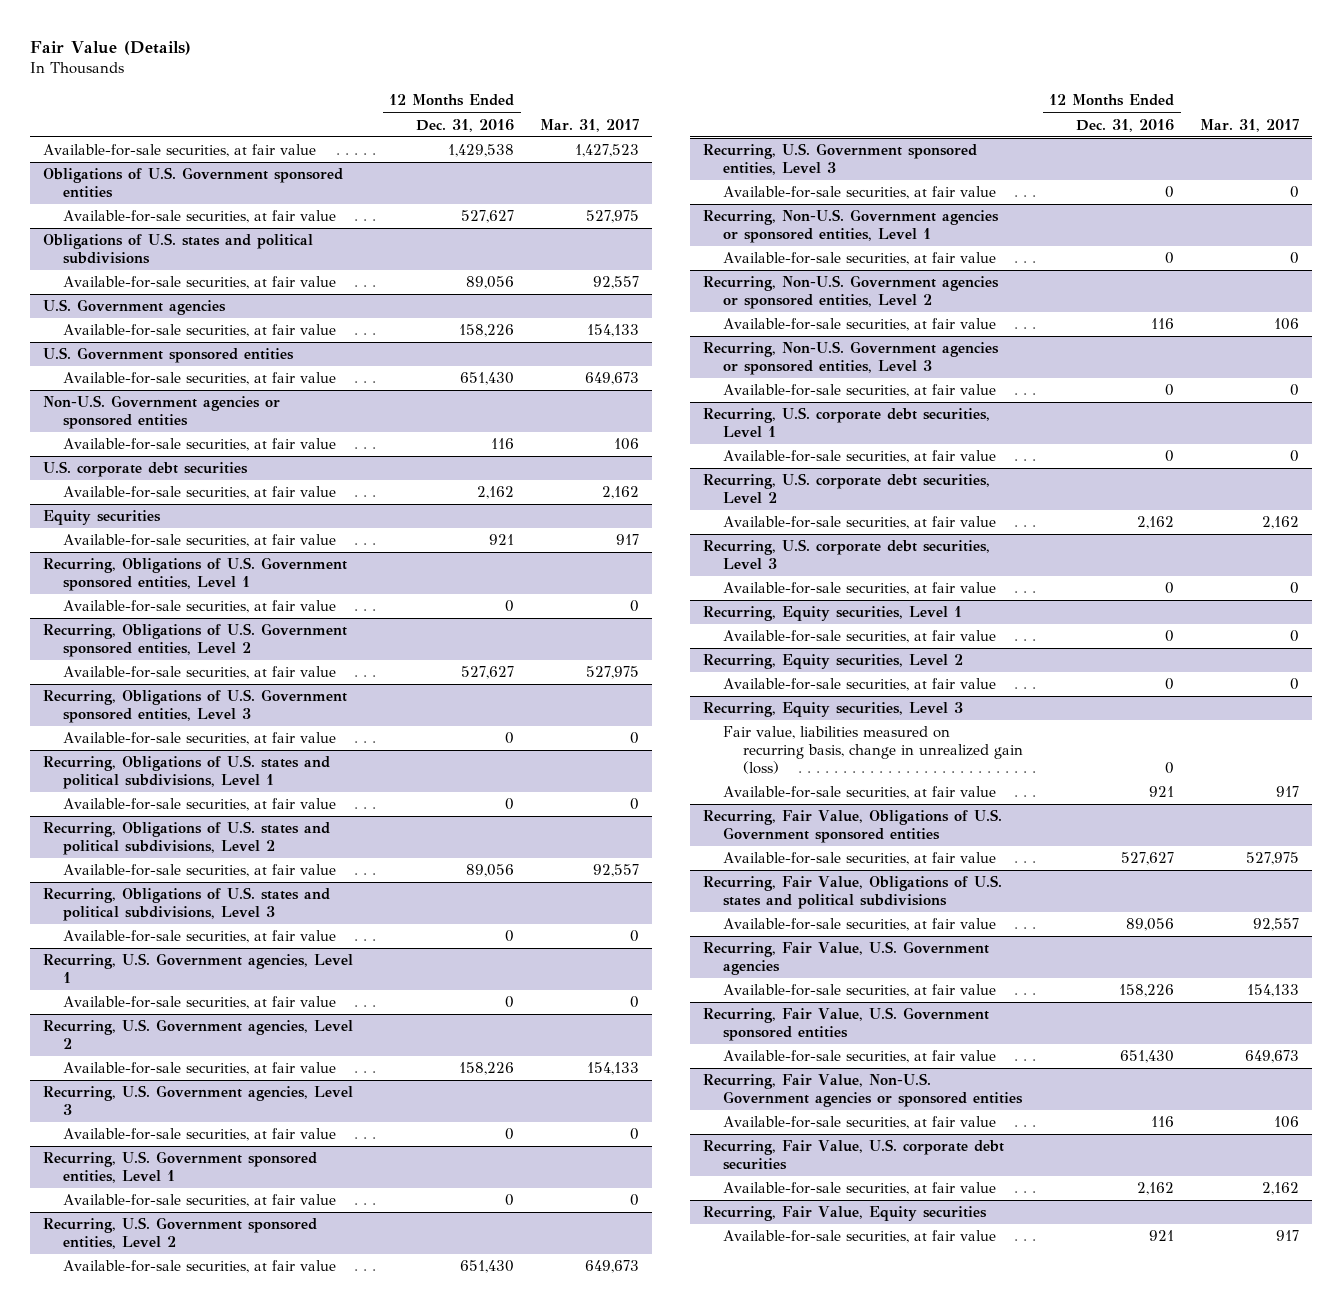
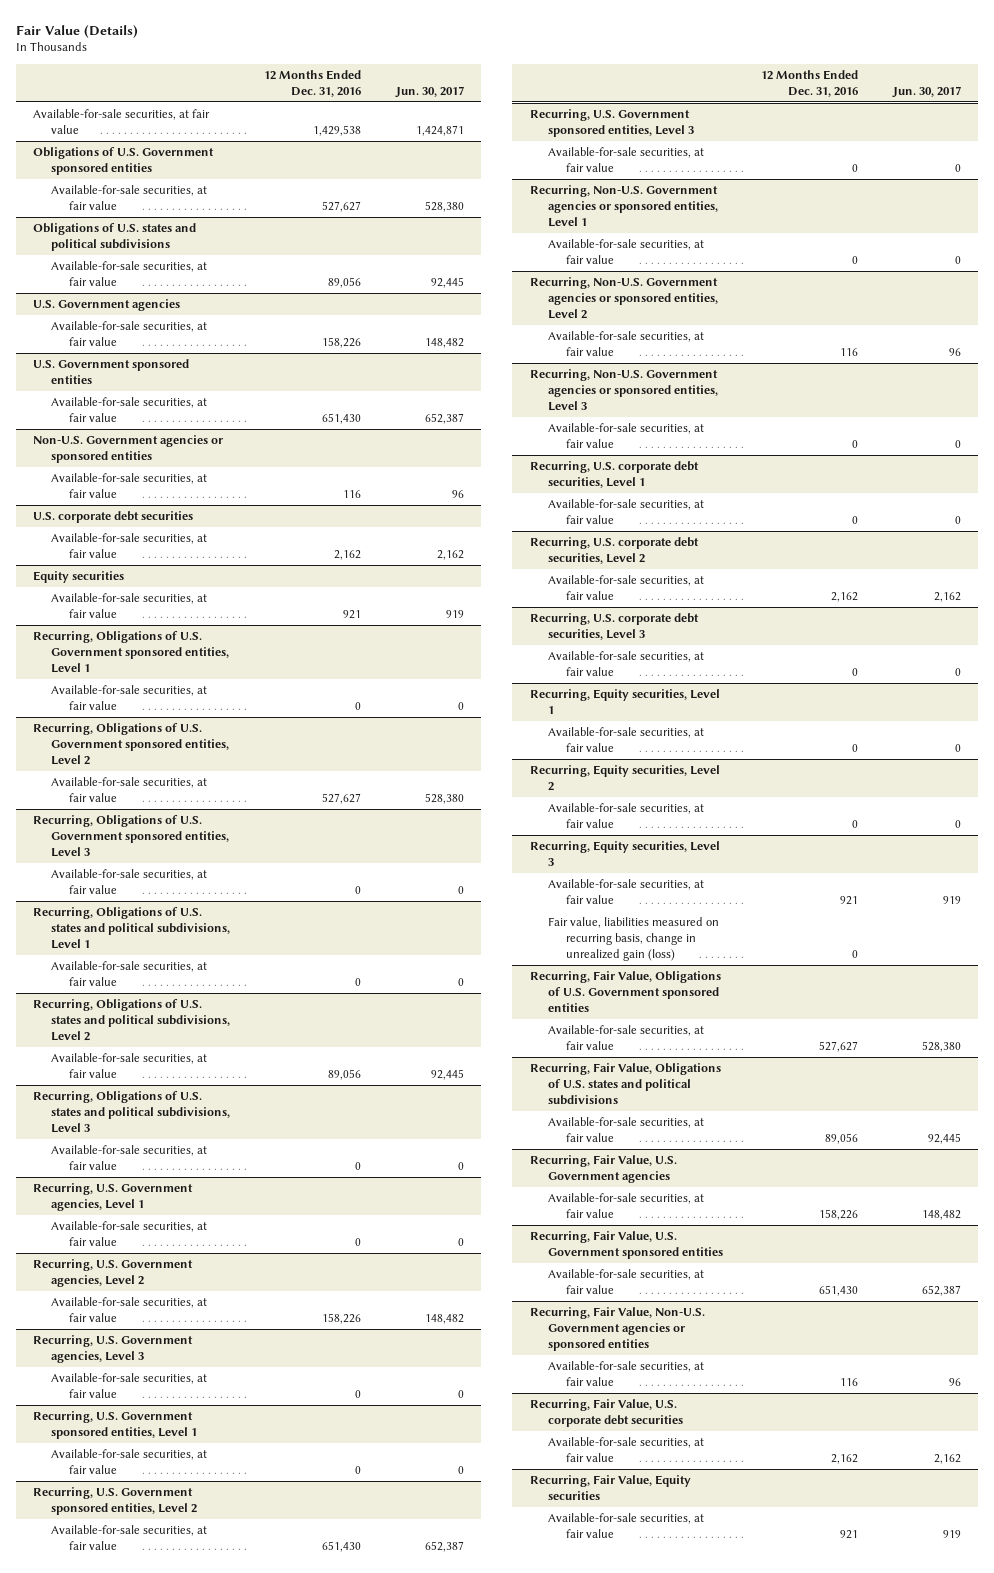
- | 12 Months Ended Dec. 31, 2016 | Mar. 31, 2017
+ | 12 Months Ended Dec. 31, 2016 | Jun. 30, 2017
@ Recurring, Equity securities, Level 3
moved down: Fair value, liabilities measured on recurring basis, change in unrealized gain (loss) | 0 |

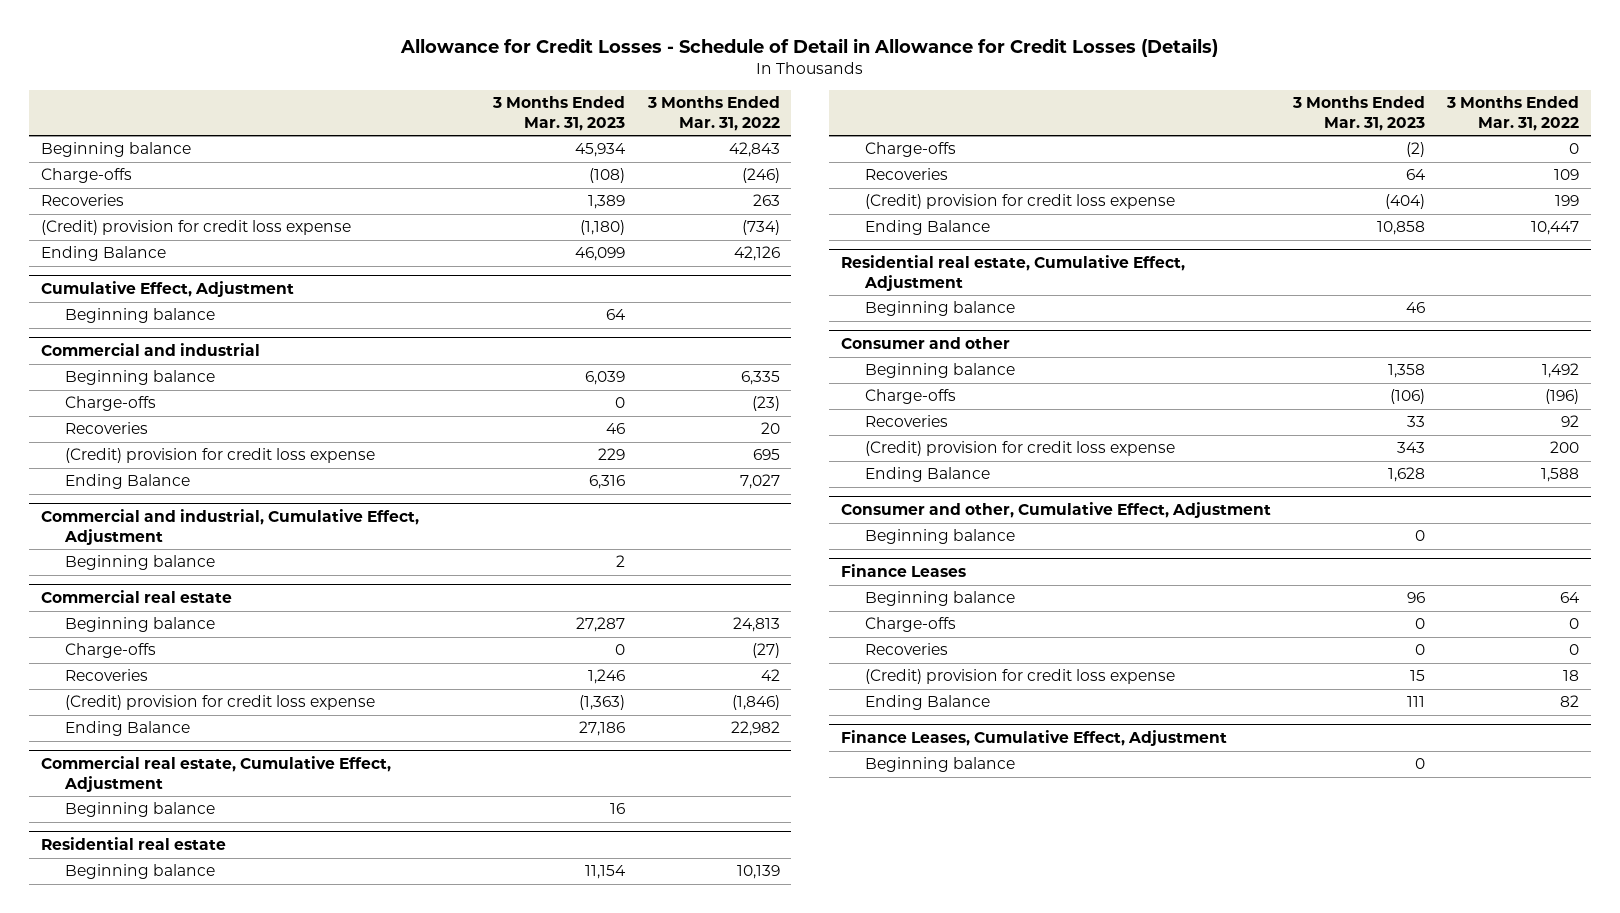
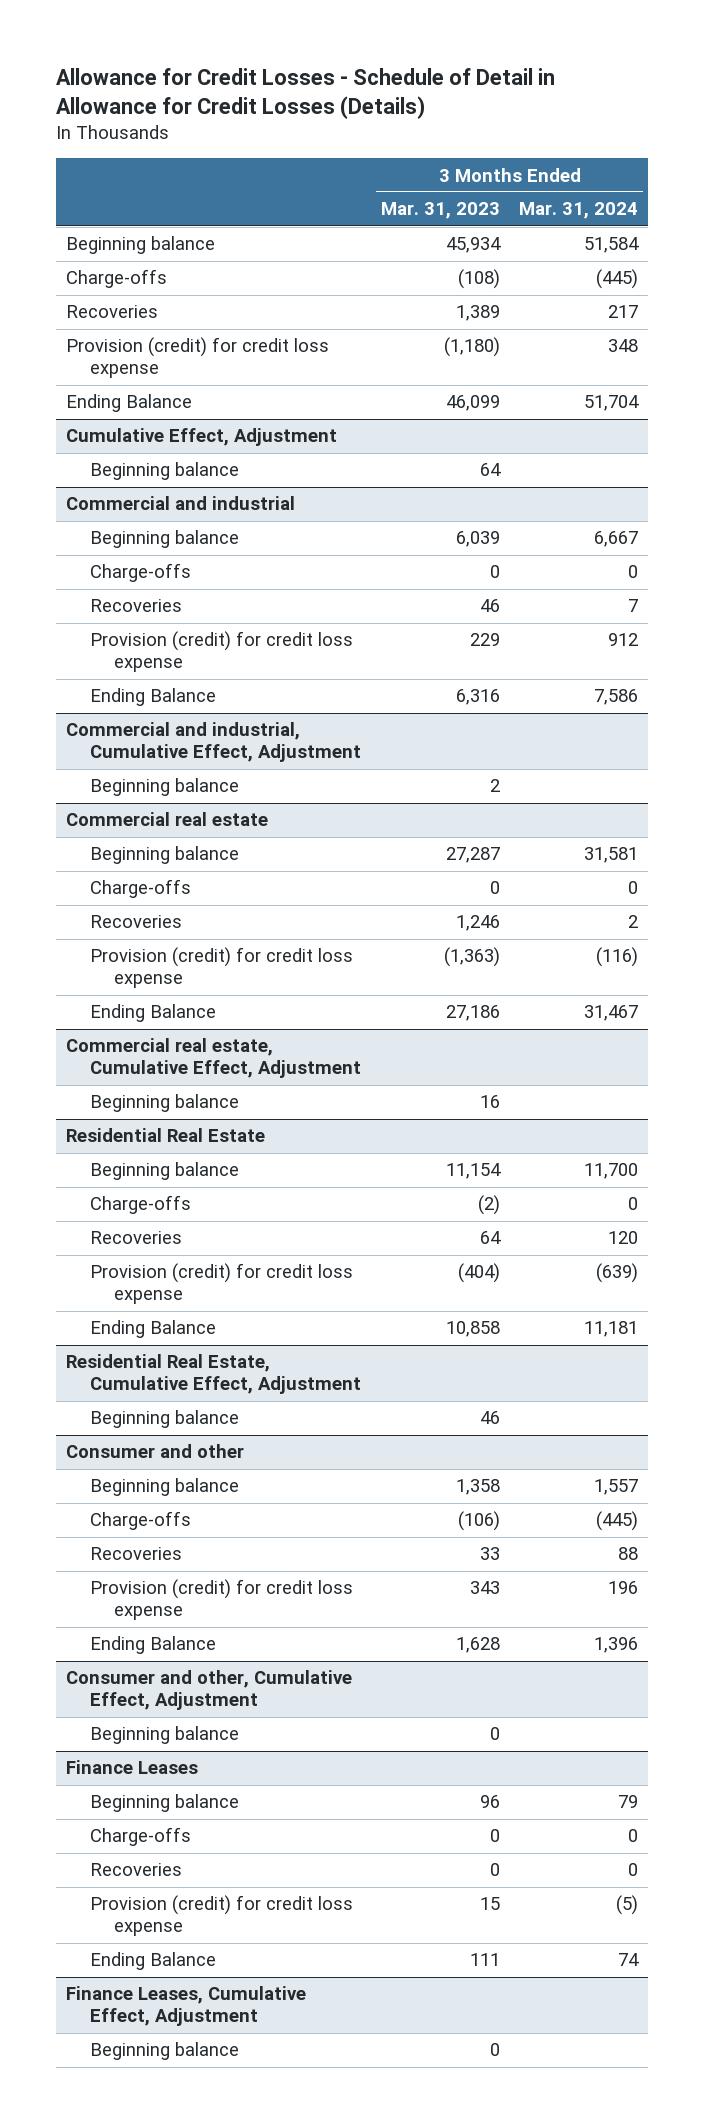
- | 3 Months Ended Mar. 31, 2023 | 3 Months Ended Mar. 31, 2022
+ | 3 Months Ended Mar. 31, 2023 | 3 Months Ended Mar. 31, 2024
- (Credit) provision for credit loss expense | (1,180) | (734)
+ Provision (credit) for credit loss expense | (1,180) | 348
@ Commercial and industrial
- (Credit) provision for credit loss expense | 229 | 695
+ Provision (credit) for credit loss expense | 229 | 912
@ Commercial real estate
- (Credit) provision for credit loss expense | (1,363) | (1,846)
+ Provision (credit) for credit loss expense | (1,363) | (116)
- Residential real estate
+ Residential Real Estate
- (Credit) provision for credit loss expense | (404) | 199
+ Provision (credit) for credit loss expense | (404) | (639)
- Residential real estate, Cumulative Effect, Adjustment
+ Residential Real Estate, Cumulative Effect, Adjustment
@ Consumer and other
- (Credit) provision for credit loss expense | 343 | 200
+ Provision (credit) for credit loss expense | 343 | 196
@ Finance Leases
- (Credit) provision for credit loss expense | 15 | 18
+ Provision (credit) for credit loss expense | 15 | (5)

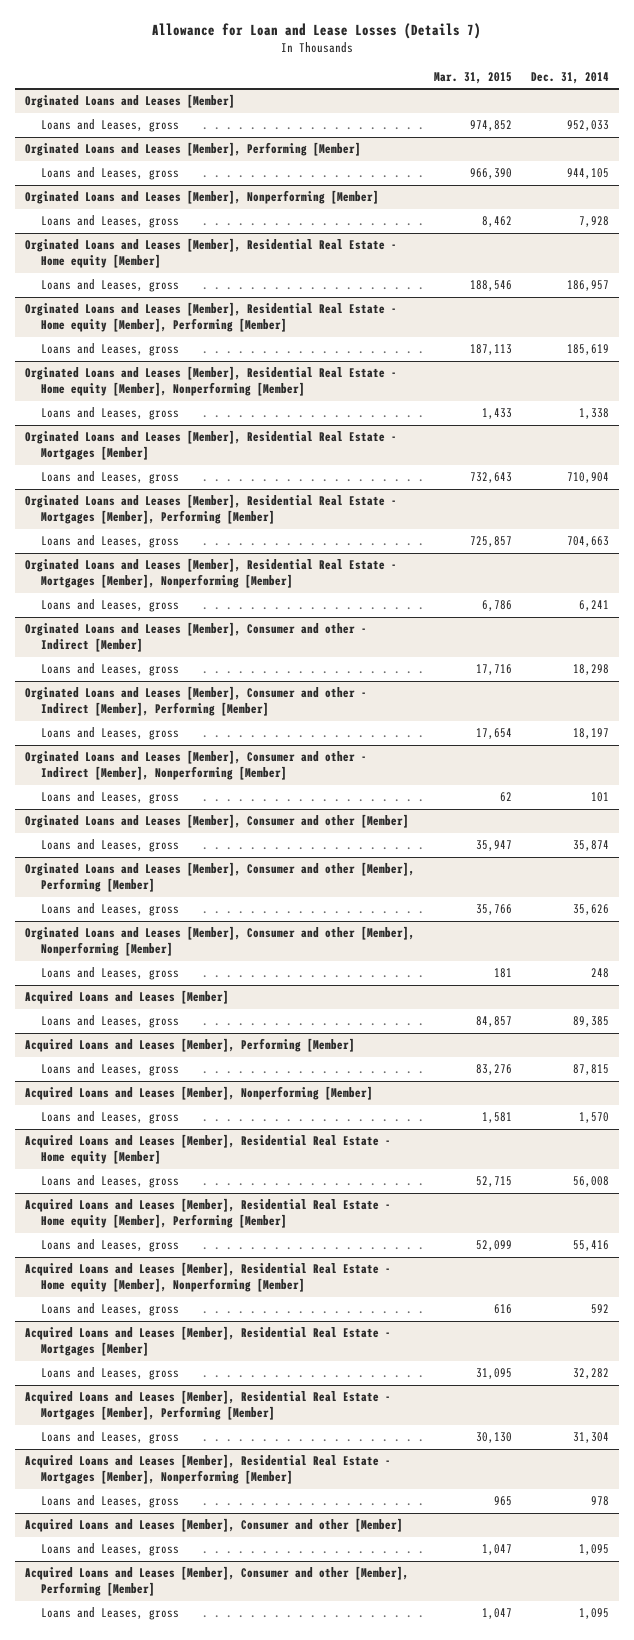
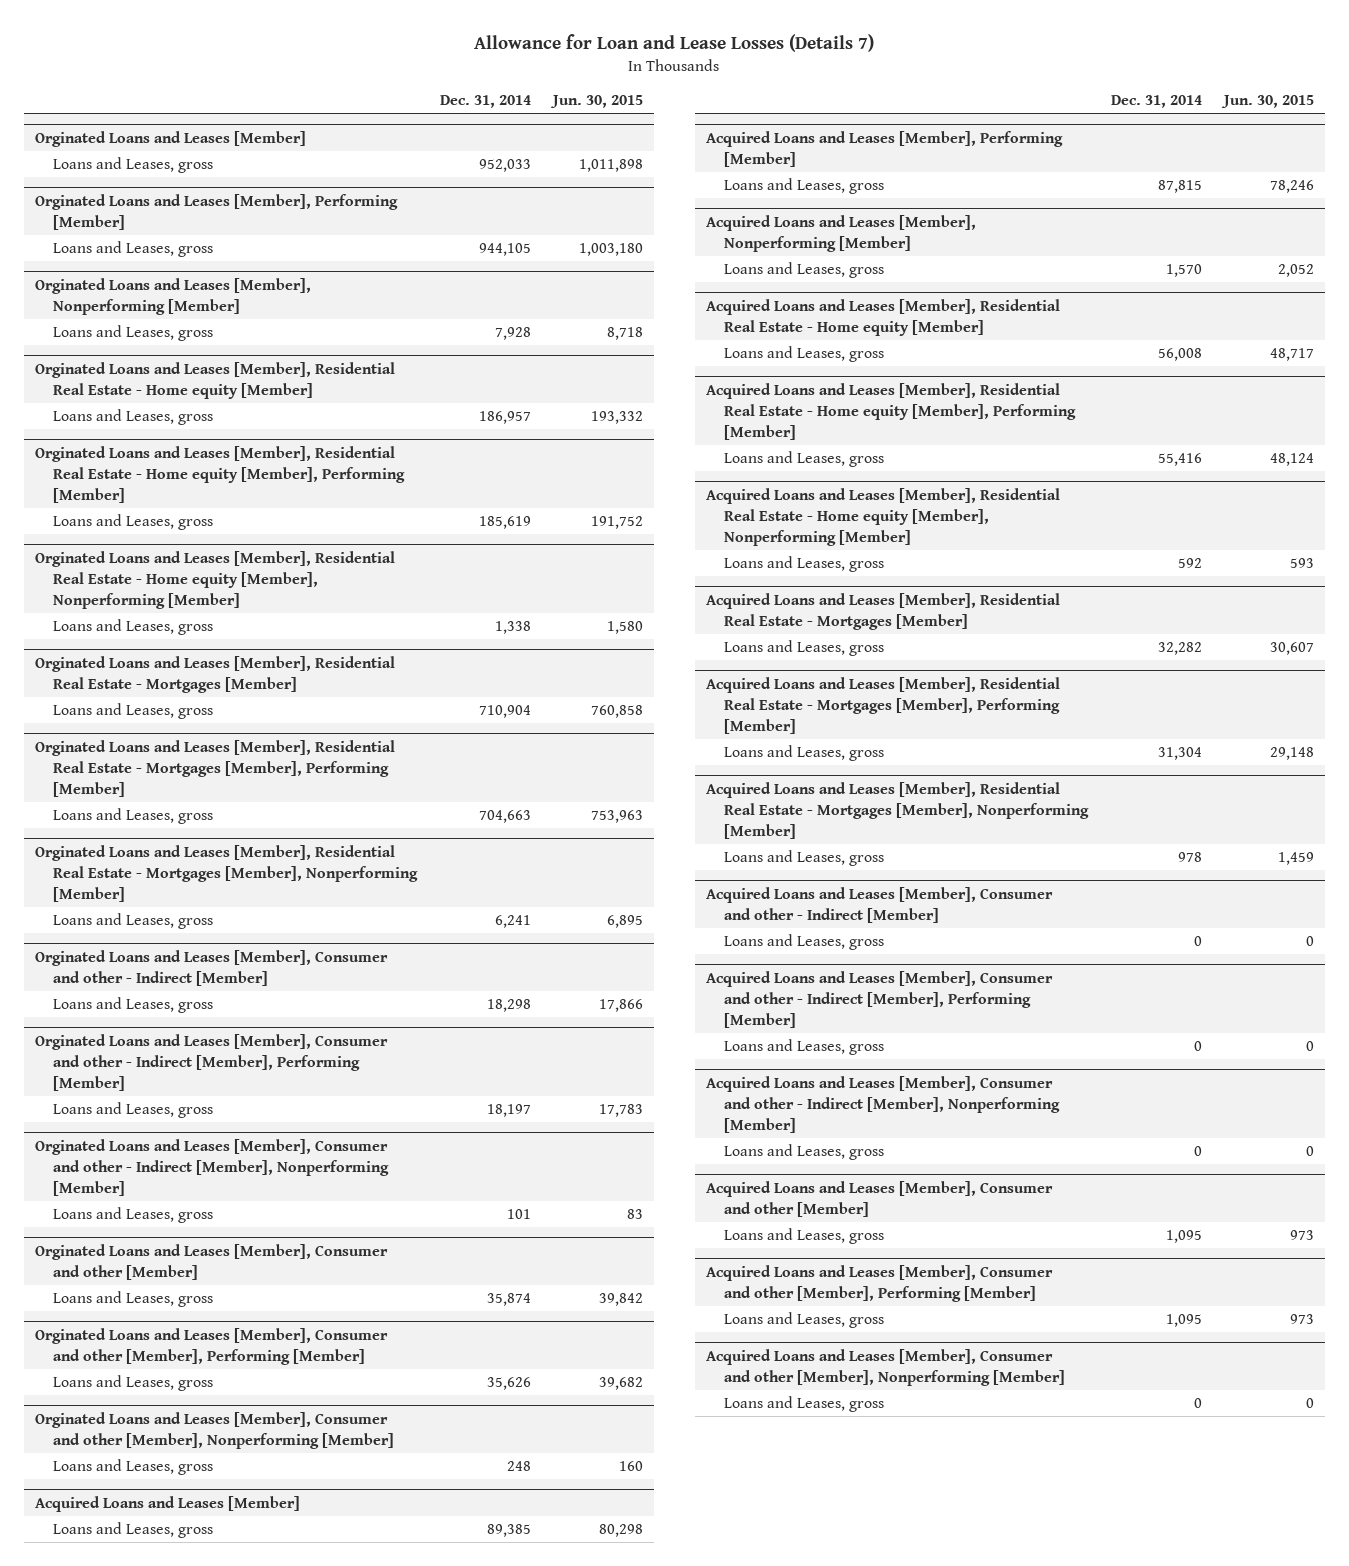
- | Mar. 31, 2015 | Dec. 31, 2014
+ | Dec. 31, 2014 | Jun. 30, 2015
+ Acquired Loans and Leases [Member], Consumer and other - Indirect [Member]
+ Loans and Leases, gross | 0 | 0
+ Acquired Loans and Leases [Member], Consumer and other - Indirect [Member], Performing [Member]
+ Loans and Leases, gross | 0 | 0
+ Acquired Loans and Leases [Member], Consumer and other - Indirect [Member], Nonperforming [Member]
+ Loans and Leases, gross | 0 | 0
+ Acquired Loans and Leases [Member], Consumer and other [Member], Nonperforming [Member]
+ Loans and Leases, gross | 0 | 0

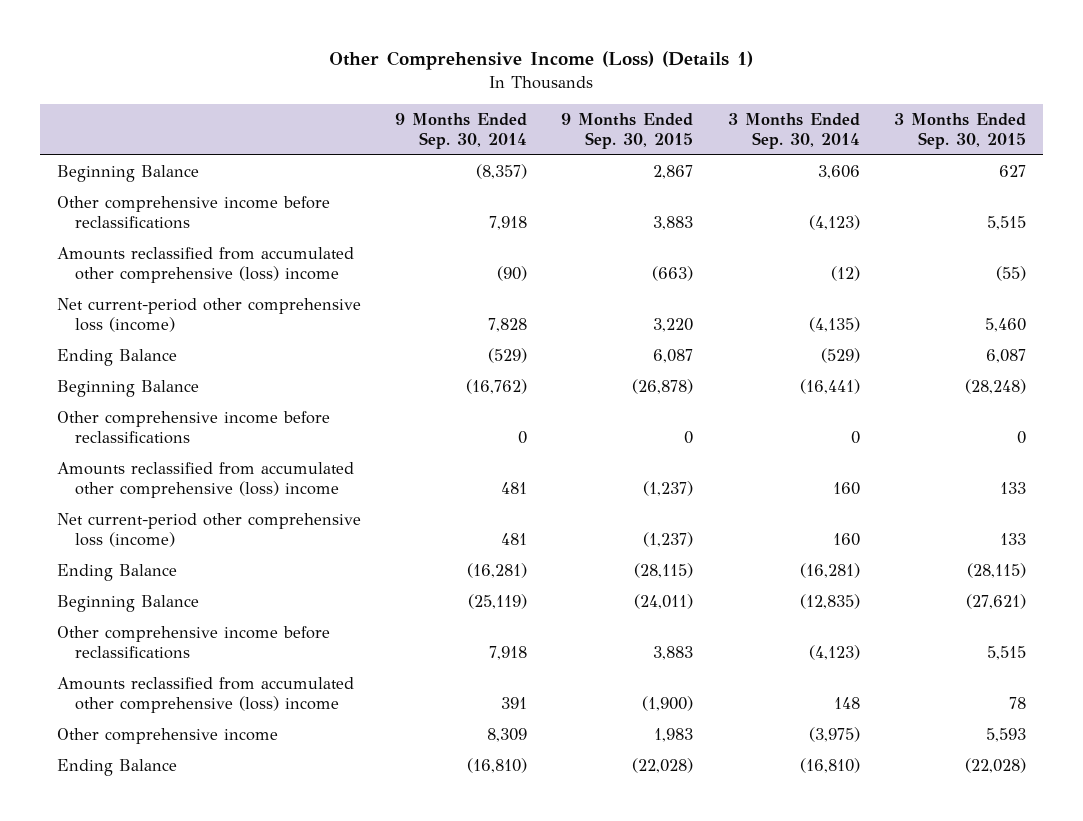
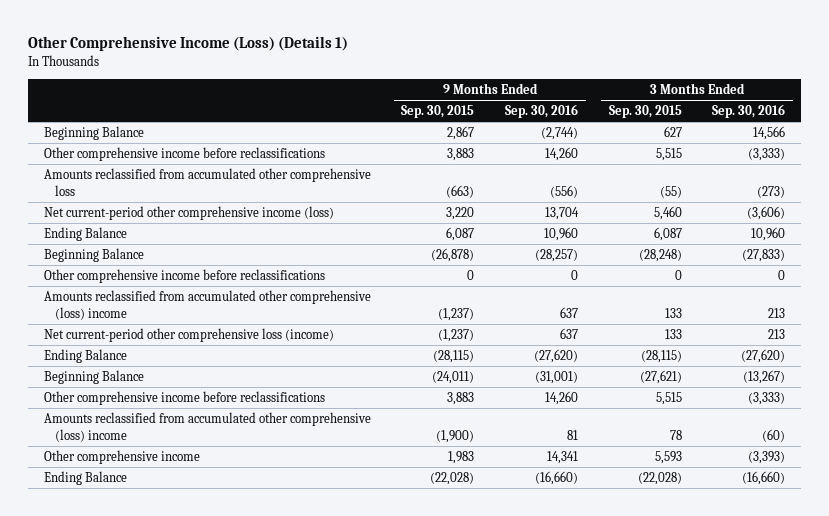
- | 9 Months Ended Sep. 30, 2014 | 9 Months Ended Sep. 30, 2015 | 3 Months Ended Sep. 30, 2014 | 3 Months Ended Sep. 30, 2015
+ | 9 Months Ended Sep. 30, 2015 | 9 Months Ended Sep. 30, 2016 | 3 Months Ended Sep. 30, 2015 | 3 Months Ended Sep. 30, 2016
- Amounts reclassified from accumulated other comprehensive (loss) income | (90) | (663) | (12) | (55)
- Net current-period other comprehensive loss (income) | 7,828 | 3,220 | (4,135) | 5,460
+ Amounts reclassified from accumulated other comprehensive loss | (663) | (556) | (55) | (273)
+ Net current-period other comprehensive income (loss) | 3,220 | 13,704 | 5,460 | (3,606)

